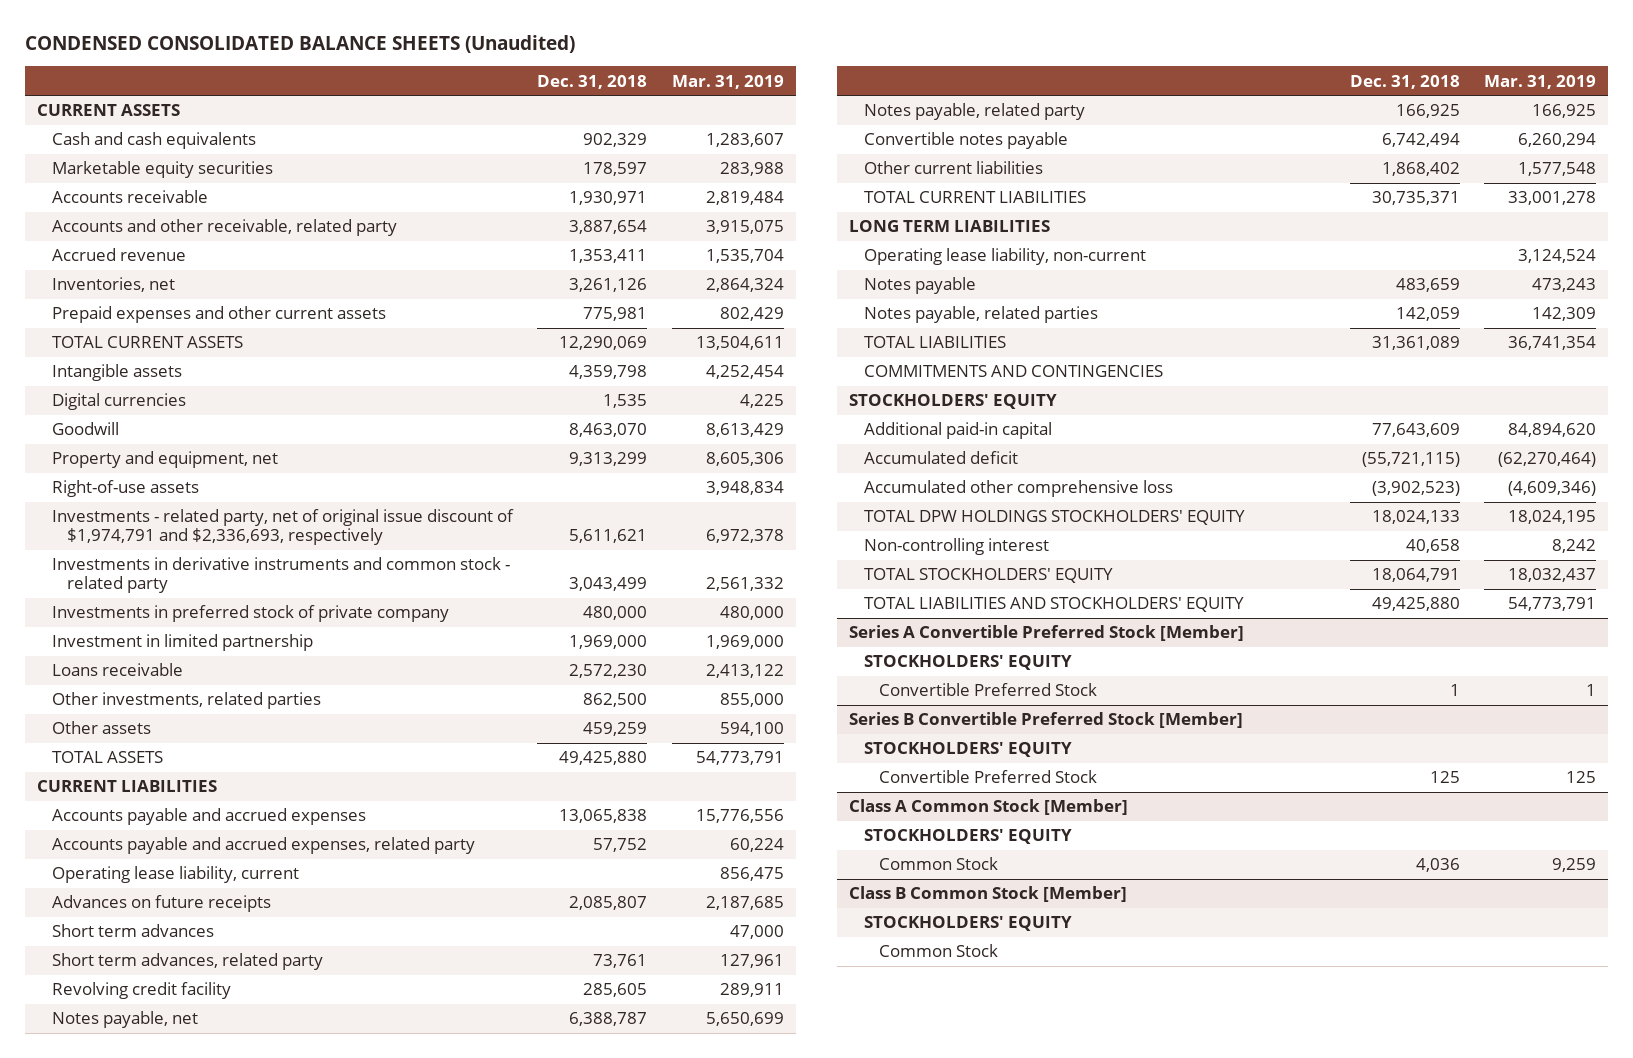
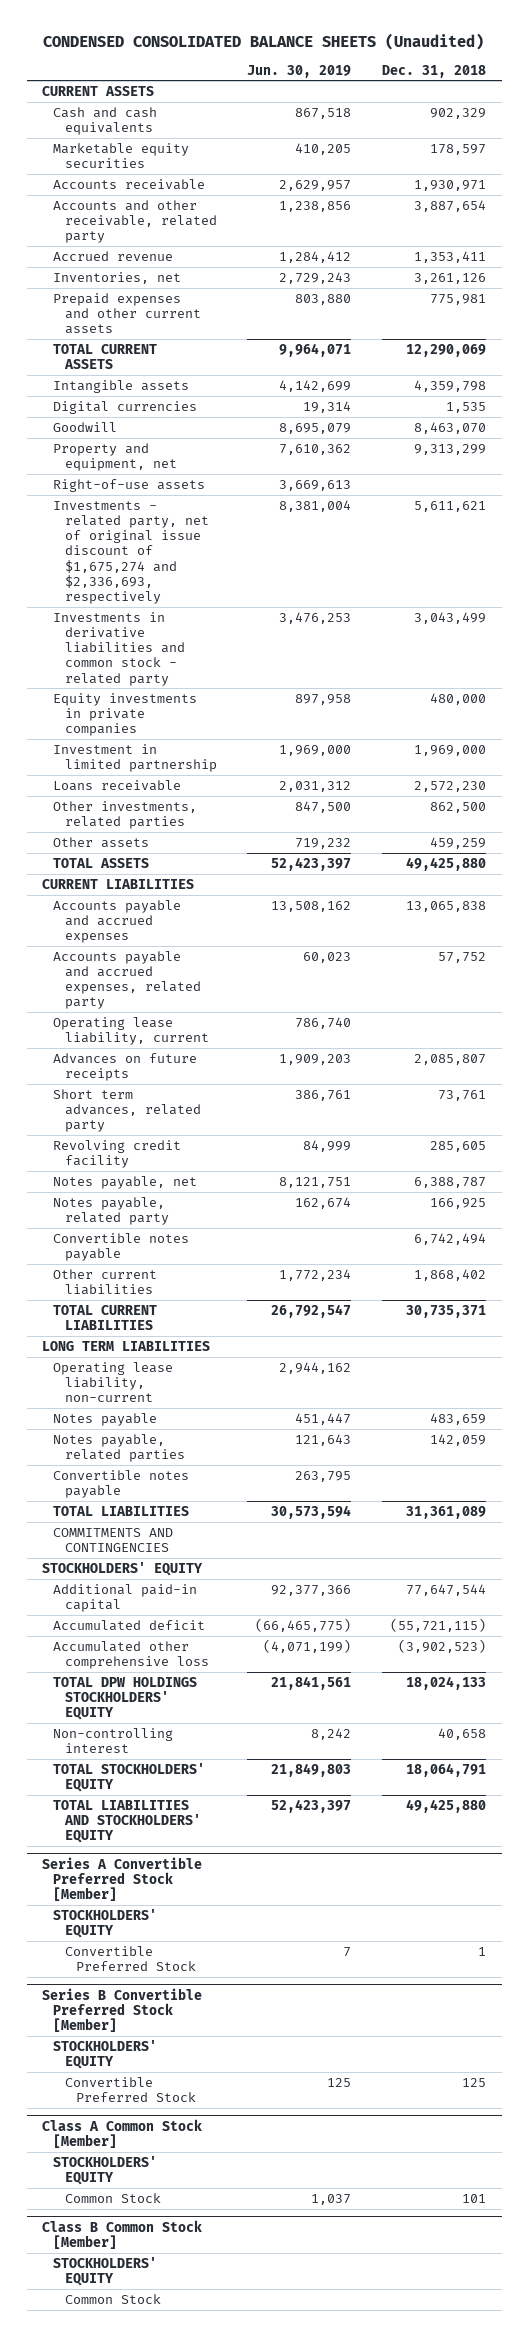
- | Dec. 31, 2018 | Mar. 31, 2019
+ | Jun. 30, 2019 | Dec. 31, 2018
- Investments - related party, net of original issue discount of $1,974,791 and $2,336,693, respectively | 5,611,621 | 6,972,378
- Investments in derivative instruments and common stock - related party | 3,043,499 | 2,561,332
- Investments in preferred stock of private company | 480,000 | 480,000
+ Investments - related party, net of original issue discount of $1,675,274 and $2,336,693, respectively | 8,381,004 | 5,611,621
+ Investments in derivative liabilities and common stock - related party | 3,476,253 | 3,043,499
+ Equity investments in private companies | 897,958 | 480,000
- Short term advances | | 47,000
+ Convertible notes payable | 263,795 |
- Additional paid-in capital | 77,643,609 | 84,894,620
+ Additional paid-in capital | 92,377,366 | 77,647,544
@ Class A Common Stock [Member]
- Common Stock | 4,036 | 9,259
+ Common Stock | 1,037 | 101

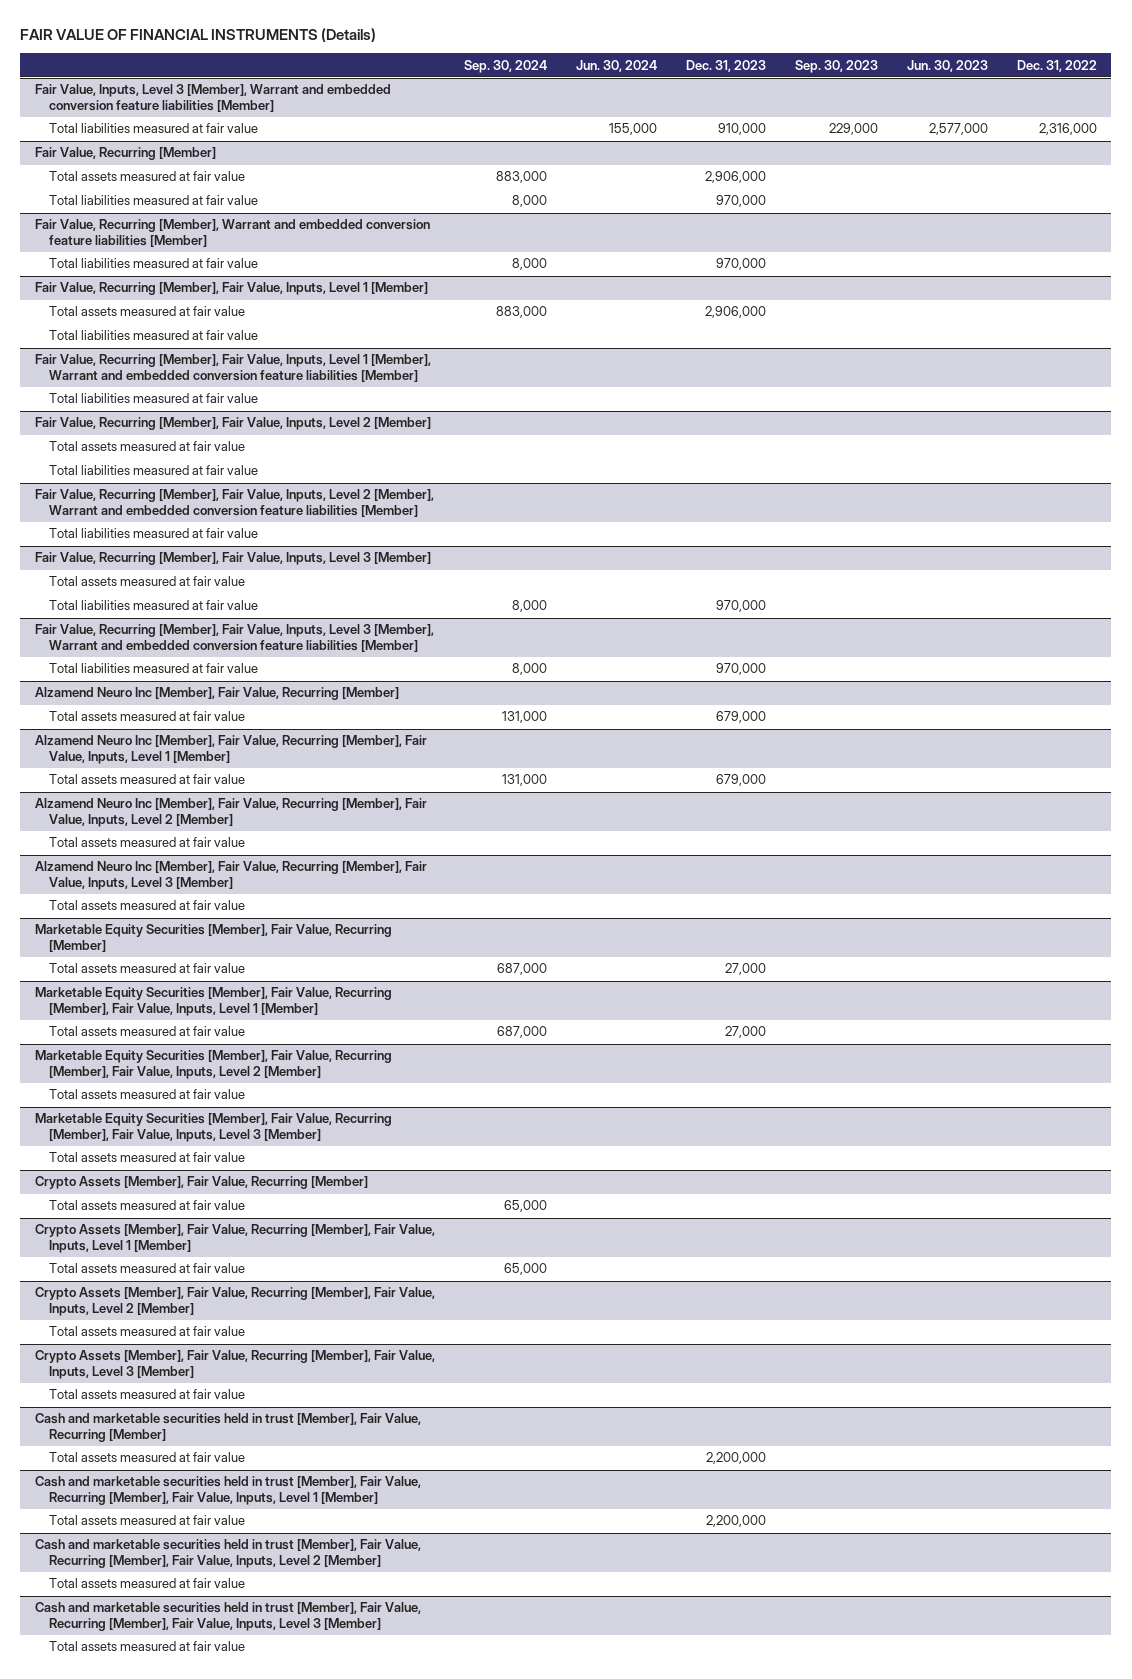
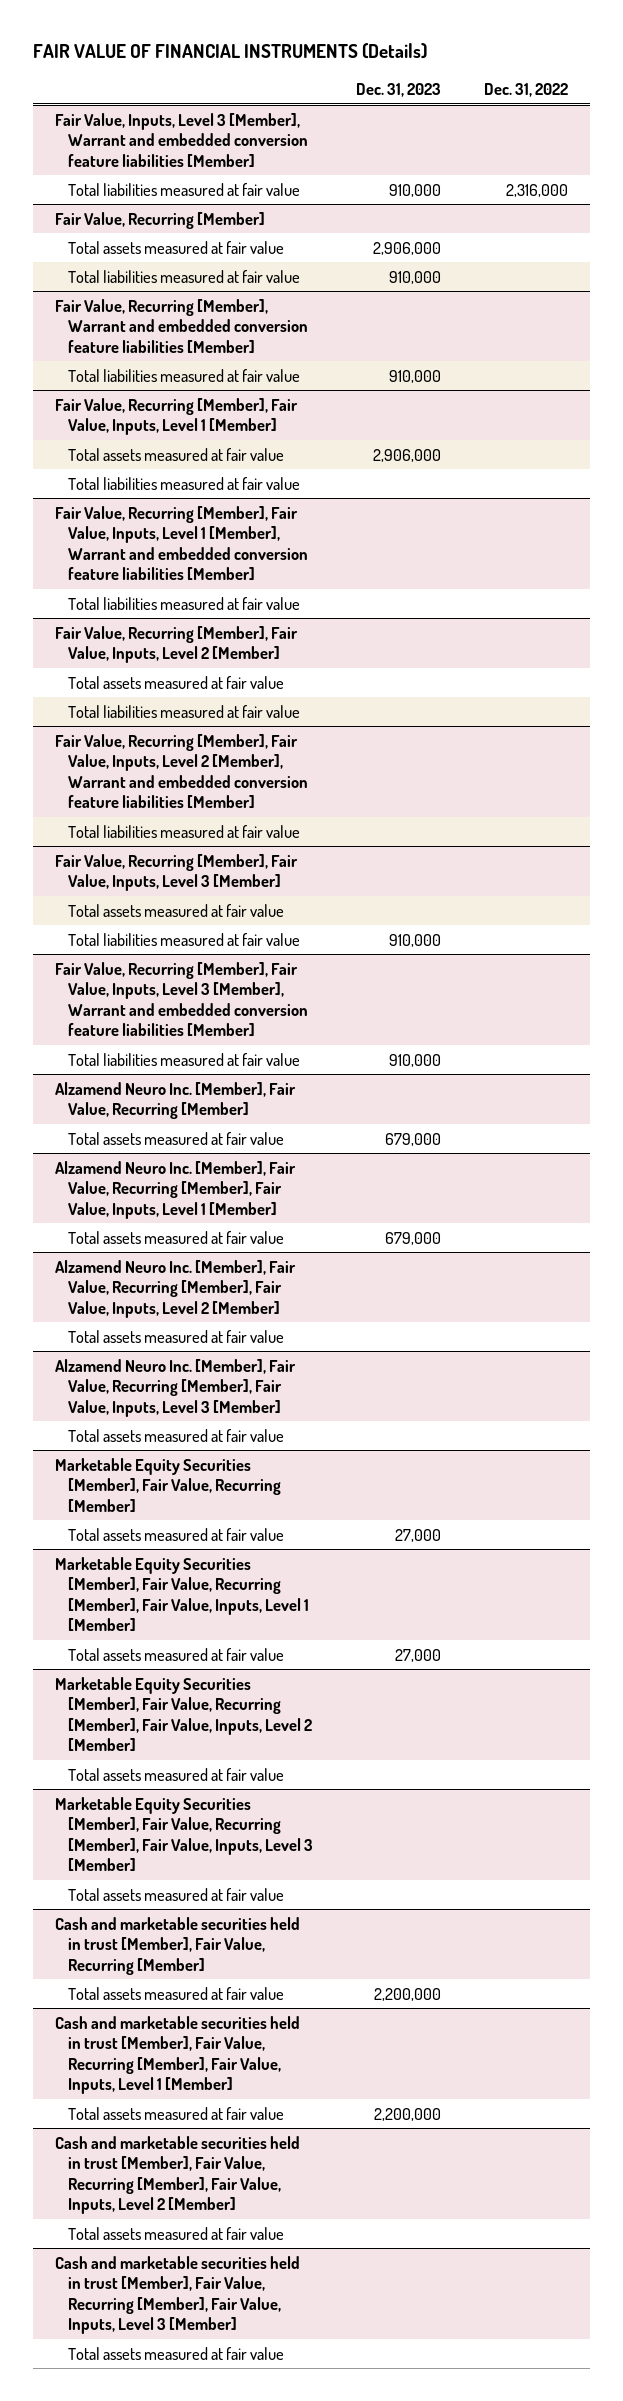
- | Sep. 30, 2024 | Jun. 30, 2024 | Dec. 31, 2023 | Sep. 30, 2023 | Jun. 30, 2023 | Dec. 31, 2022
+ | Dec. 31, 2023 | Dec. 31, 2022
@ Fair Value, Recurring [Member]
- Total liabilities measured at fair value | 8,000 | | 970,000 | | |
+ Total liabilities measured at fair value | 910,000 |
@ Fair Value, Recurring [Member], Warrant and embedded conversion feature liabilities [Member]
- Total liabilities measured at fair value | 8,000 | | 970,000 | | |
+ Total liabilities measured at fair value | 910,000 |
@ Fair Value, Recurring [Member], Fair Value, Inputs, Level 3 [Member]
- Total liabilities measured at fair value | 8,000 | | 970,000 | | |
+ Total liabilities measured at fair value | 910,000 |
@ Fair Value, Recurring [Member], Fair Value, Inputs, Level 3 [Member], Warrant and embedded conversion feature liabilities [Member]
- Total liabilities measured at fair value | 8,000 | | 970,000 | | |
- Alzamend Neuro Inc [Member], Fair Value, Recurring [Member]
@ Fair Value, Recurring [Member], Fair Value, Inputs, Level 3 [Member], Warrant and embedded conversion feature liabilities [Member]
+ Total liabilities measured at fair value | 910,000 |
+ Alzamend Neuro Inc. [Member], Fair Value, Recurring [Member]
- Alzamend Neuro Inc [Member], Fair Value, Recurring [Member], Fair Value, Inputs, Level 1 [Member]
+ Alzamend Neuro Inc. [Member], Fair Value, Recurring [Member], Fair Value, Inputs, Level 1 [Member]
- Alzamend Neuro Inc [Member], Fair Value, Recurring [Member], Fair Value, Inputs, Level 2 [Member]
+ Alzamend Neuro Inc. [Member], Fair Value, Recurring [Member], Fair Value, Inputs, Level 2 [Member]
- Alzamend Neuro Inc [Member], Fair Value, Recurring [Member], Fair Value, Inputs, Level 3 [Member]
+ Alzamend Neuro Inc. [Member], Fair Value, Recurring [Member], Fair Value, Inputs, Level 3 [Member]
- Crypto Assets [Member], Fair Value, Recurring [Member]
- Total assets measured at fair value | 65,000 | | | | |
- Crypto Assets [Member], Fair Value, Recurring [Member], Fair Value, Inputs, Level 1 [Member]
- Total assets measured at fair value | 65,000 | | | | |
- Crypto Assets [Member], Fair Value, Recurring [Member], Fair Value, Inputs, Level 2 [Member]
- Total assets measured at fair value
- Crypto Assets [Member], Fair Value, Recurring [Member], Fair Value, Inputs, Level 3 [Member]
- Total assets measured at fair value

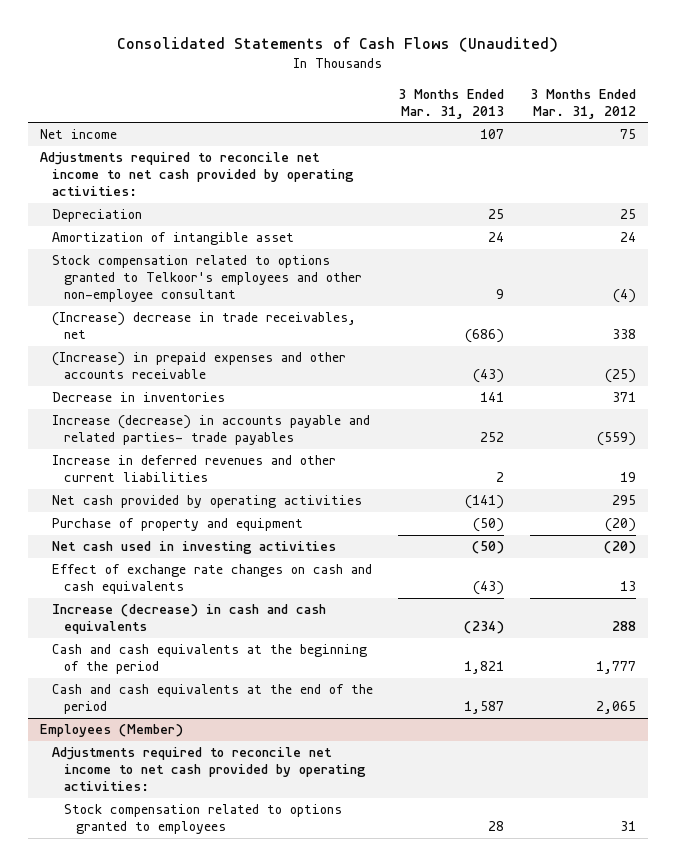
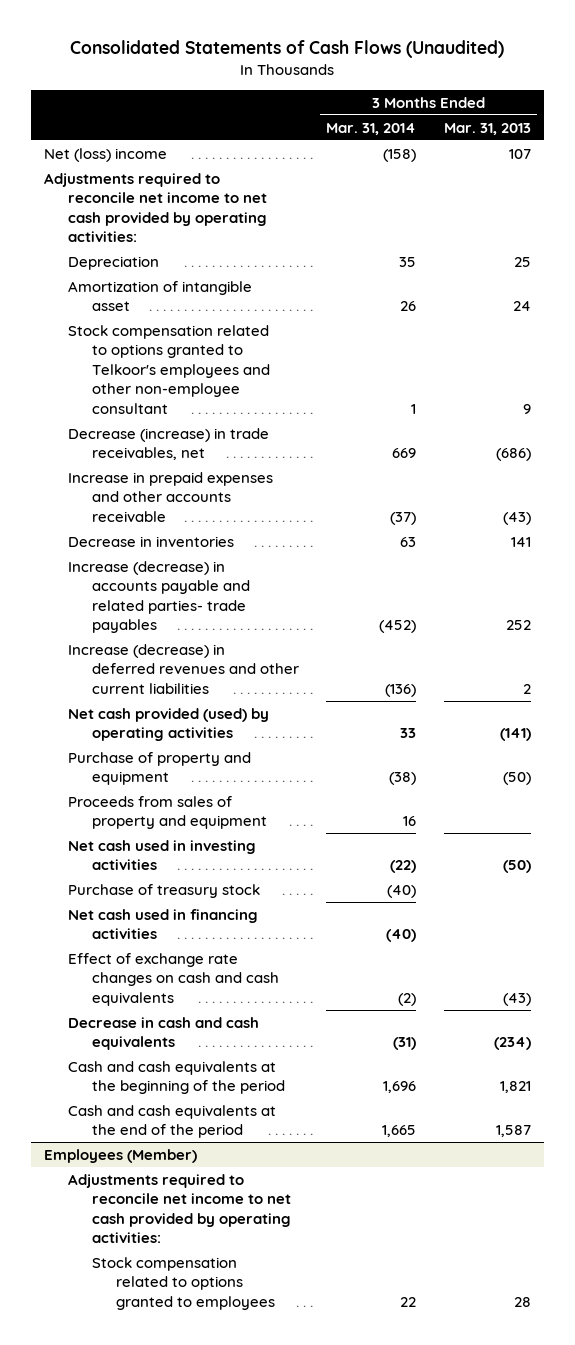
- | 3 Months Ended Mar. 31, 2013 | 3 Months Ended Mar. 31, 2012
+ | 3 Months Ended Mar. 31, 2014 | 3 Months Ended Mar. 31, 2013
- Net income | 107 | 75
+ Net (loss) income | (158) | 107
- (Increase) decrease in trade receivables, net | (686) | 338
- (Increase) in prepaid expenses and other accounts receivable | (43) | (25)
+ Decrease (increase) in trade receivables, net | 669 | (686)
+ Increase in prepaid expenses and other accounts receivable | (37) | (43)
- Increase in deferred revenues and other current liabilities | 2 | 19
- Net cash provided by operating activities | (141) | 295
+ Increase (decrease) in deferred revenues and other current liabilities | (136) | 2
+ Net cash provided (used) by operating activities | 33 | (141)
+ Proceeds from sales of property and equipment | 16 |
+ Purchase of treasury stock | (40) |
+ Net cash used in financing activities | (40) |
- Increase (decrease) in cash and cash equivalents | (234) | 288
+ Decrease in cash and cash equivalents | (31) | (234)

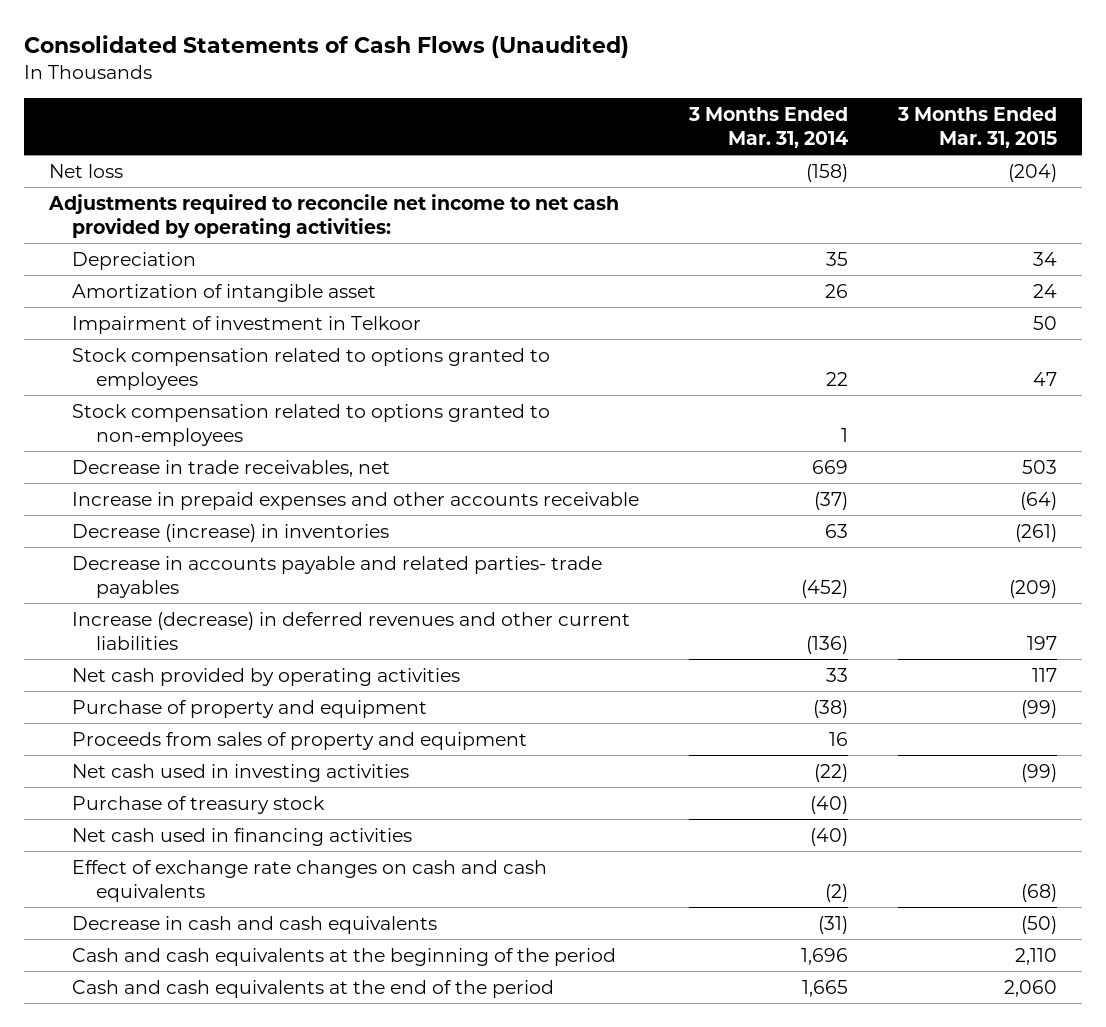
- | 3 Months Ended Mar. 31, 2014 | 3 Months Ended Mar. 31, 2013
+ | 3 Months Ended Mar. 31, 2014 | 3 Months Ended Mar. 31, 2015
- Net (loss) income | (158) | 107
+ Net loss | (158) | (204)
- Stock compensation related to options granted to Telkoor's employees and other non-employee consultant | 1 | 9
- Decrease (increase) in trade receivables, net | 669 | (686)
+ Impairment of investment in Telkoor | | 50
+ Stock compensation related to options granted to employees | 22 | 47
+ Stock compensation related to options granted to non-employees | 1 |
+ Decrease in trade receivables, net | 669 | 503
- Decrease in inventories | 63 | 141
- Increase (decrease) in accounts payable and related parties- trade payables | (452) | 252
+ Decrease (increase) in inventories | 63 | (261)
+ Decrease in accounts payable and related parties- trade payables | (452) | (209)
- Net cash provided (used) by operating activities | 33 | (141)
+ Net cash provided by operating activities | 33 | 117
- Employees (Member)
- Adjustments required to reconcile net income to net cash provided by operating activities:
- Stock compensation related to options granted to employees | 22 | 28

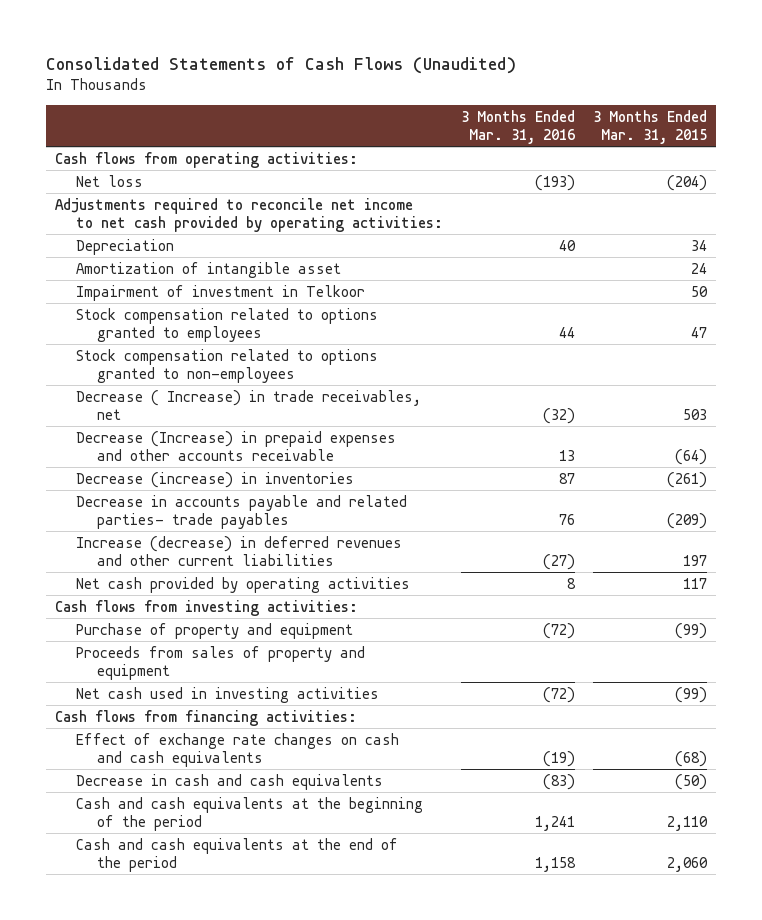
- | 3 Months Ended Mar. 31, 2014 | 3 Months Ended Mar. 31, 2015
+ | 3 Months Ended Mar. 31, 2016 | 3 Months Ended Mar. 31, 2015
+ Cash flows from operating activities:
- Decrease in trade receivables, net | 669 | 503
- Increase in prepaid expenses and other accounts receivable | (37) | (64)
+ Decrease ( Increase) in trade receivables, net | (32) | 503
+ Decrease (Increase) in prepaid expenses and other accounts receivable | 13 | (64)
+ Cash flows from investing activities:
- Purchase of treasury stock | (40) |
- Net cash used in financing activities | (40) |
+ Cash flows from financing activities:

